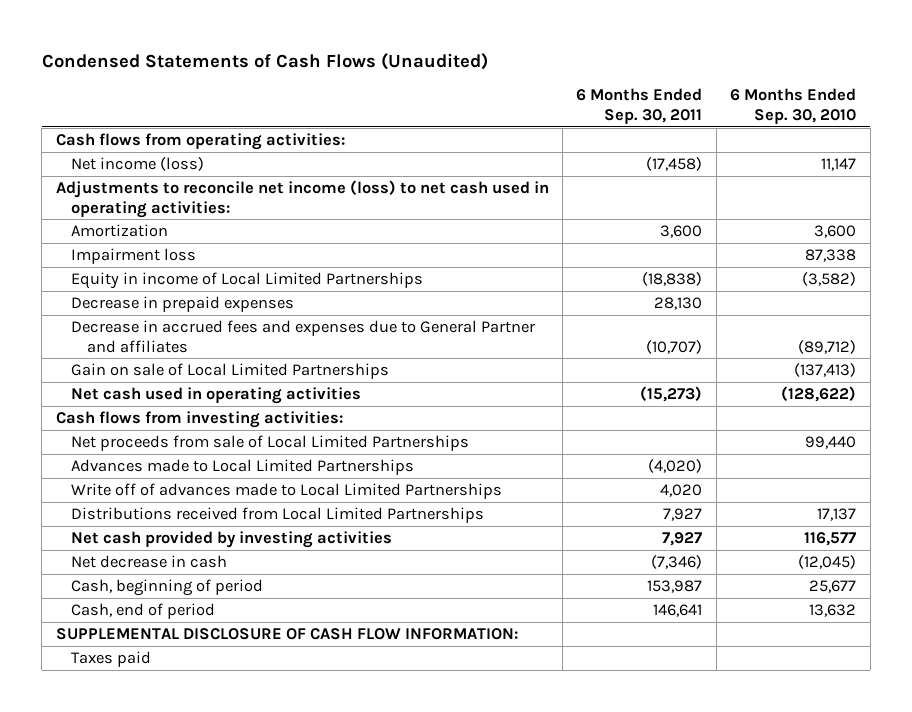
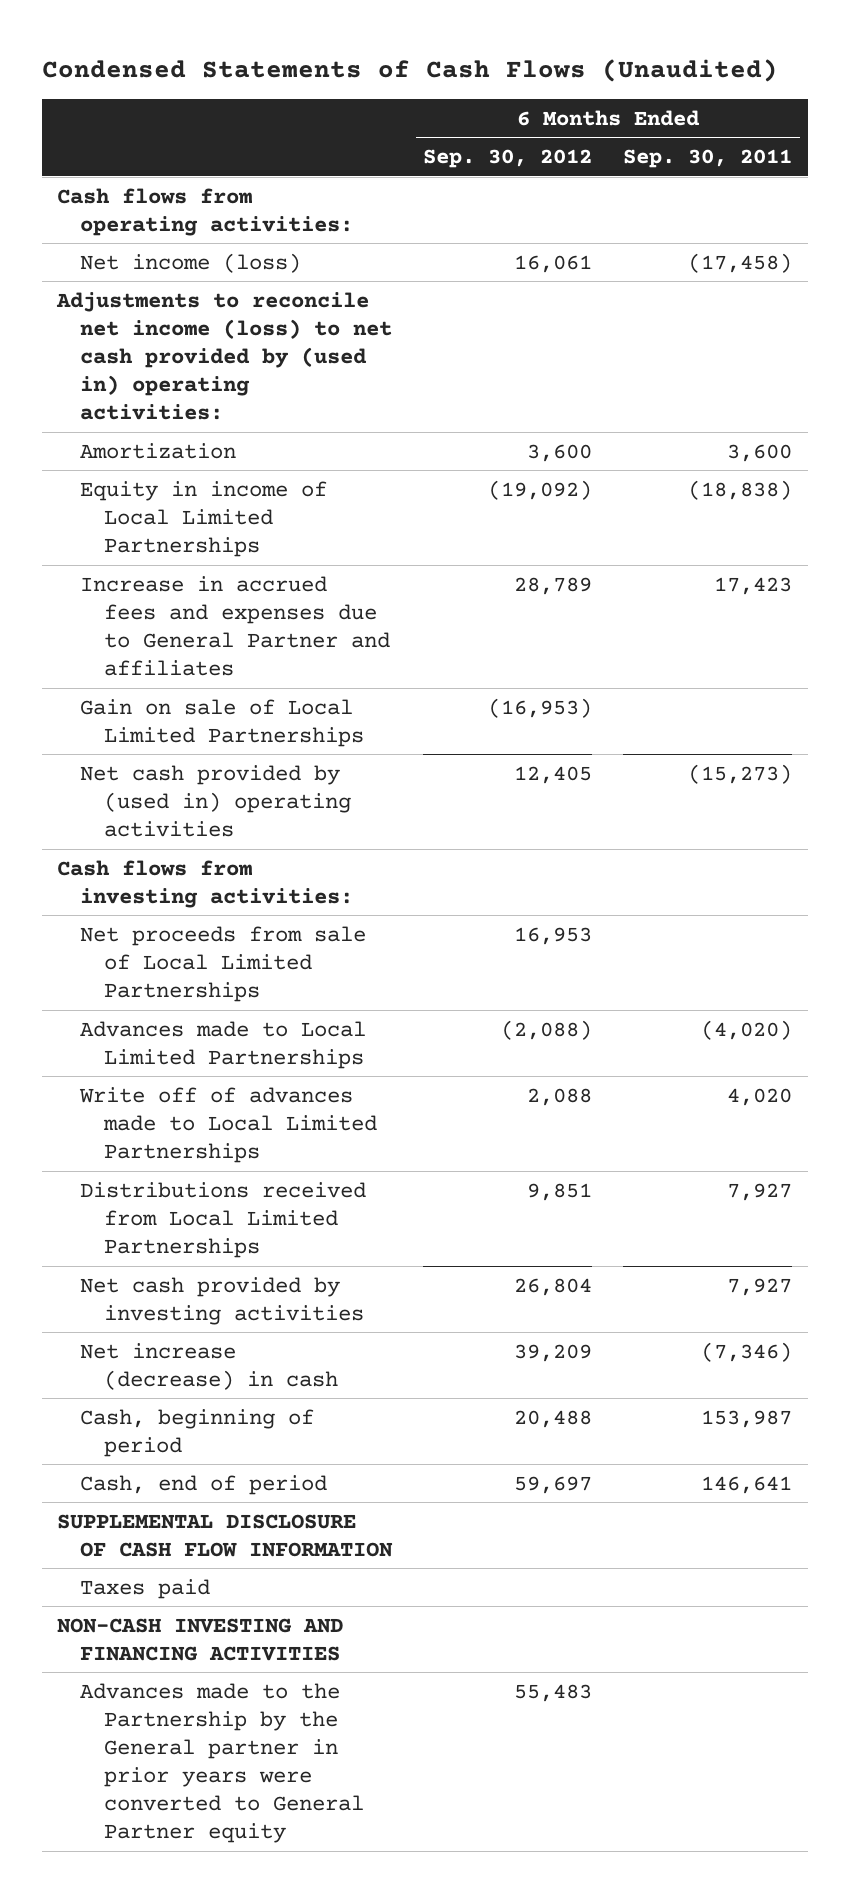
- | 6 Months Ended Sep. 30, 2011 | 6 Months Ended Sep. 30, 2010
+ | 6 Months Ended Sep. 30, 2012 | 6 Months Ended Sep. 30, 2011
- Adjustments to reconcile net income (loss) to net cash used in operating activities:
+ Adjustments to reconcile net income (loss) to net cash provided by (used in) operating activities:
- Impairment loss | | 87,338
- Decrease in prepaid expenses | 28,130 |
- Decrease in accrued fees and expenses due to General Partner and affiliates | (10,707) | (89,712)
+ Increase in accrued fees and expenses due to General Partner and affiliates | 28,789 | 17,423
- Net cash used in operating activities | (15,273) | (128,622)
+ Net cash provided by (used in) operating activities | 12,405 | (15,273)
- Net decrease in cash | (7,346) | (12,045)
+ Net increase (decrease) in cash | 39,209 | (7,346)
- SUPPLEMENTAL DISCLOSURE OF CASH FLOW INFORMATION:
+ SUPPLEMENTAL DISCLOSURE OF CASH FLOW INFORMATION
+ NON-CASH INVESTING AND FINANCING ACTIVITIES
+ Advances made to the Partnership by the General partner in prior years were converted to General Partner equity | 55,483 |

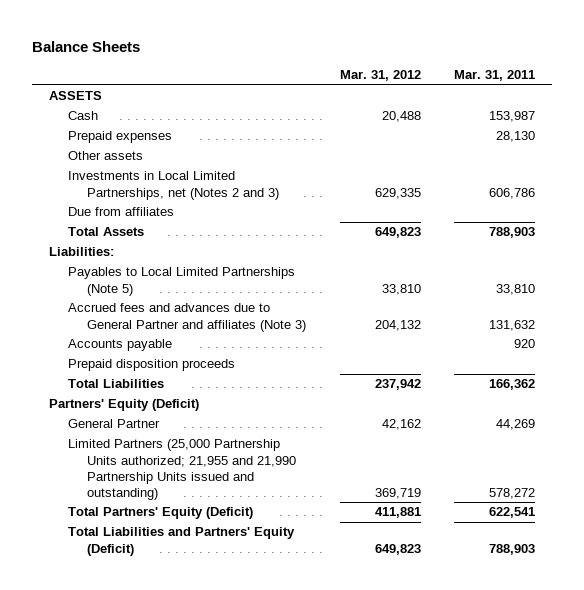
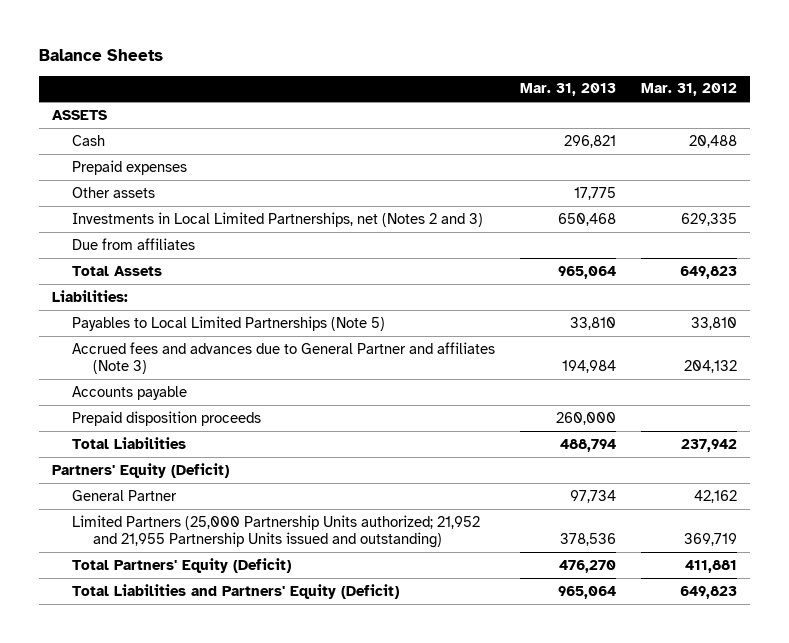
- | Mar. 31, 2012 | Mar. 31, 2011
+ | Mar. 31, 2013 | Mar. 31, 2012
- Limited Partners (25,000 Partnership Units authorized; 21,955 and 21,990 Partnership Units issued and outstanding) | 369,719 | 578,272
+ Limited Partners (25,000 Partnership Units authorized; 21,952 and 21,955 Partnership Units issued and outstanding) | 378,536 | 369,719

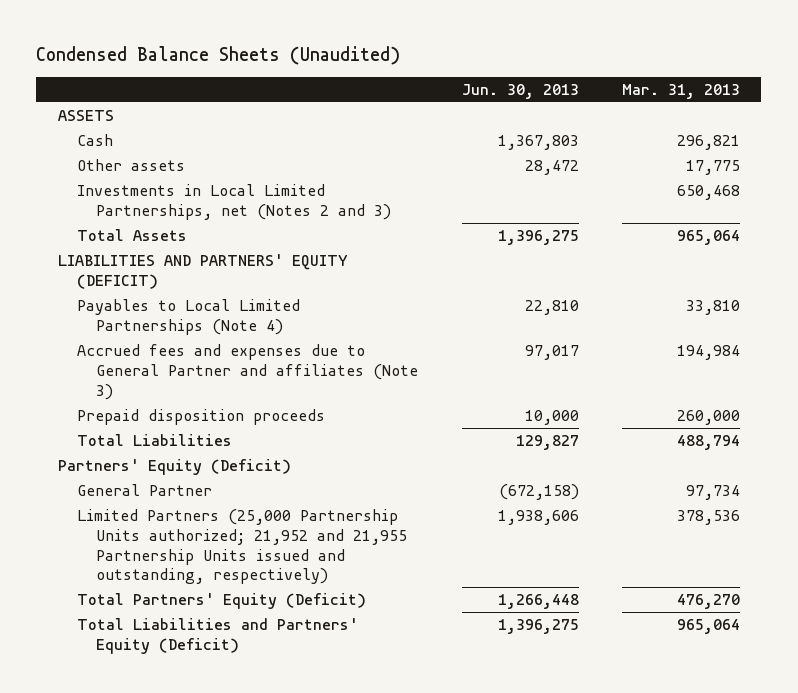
- Balance Sheets
+ Condensed Balance Sheets (Unaudited)
- | Mar. 31, 2013 | Mar. 31, 2012
+ | Jun. 30, 2013 | Mar. 31, 2013
- Prepaid expenses
- Due from affiliates
- Liabilities:
- Payables to Local Limited Partnerships (Note 5) | 33,810 | 33,810
- Accrued fees and advances due to General Partner and affiliates (Note 3) | 194,984 | 204,132
- Accounts payable
+ LIABILITIES AND PARTNERS' EQUITY (DEFICIT)
+ Payables to Local Limited Partnerships (Note 4) | 22,810 | 33,810
+ Accrued fees and expenses due to General Partner and affiliates (Note 3) | 97,017 | 194,984
- Limited Partners (25,000 Partnership Units authorized; 21,952 and 21,955 Partnership Units issued and outstanding) | 378,536 | 369,719
+ Limited Partners (25,000 Partnership Units authorized; 21,952 and 21,955 Partnership Units issued and outstanding, respectively) | 1,938,606 | 378,536

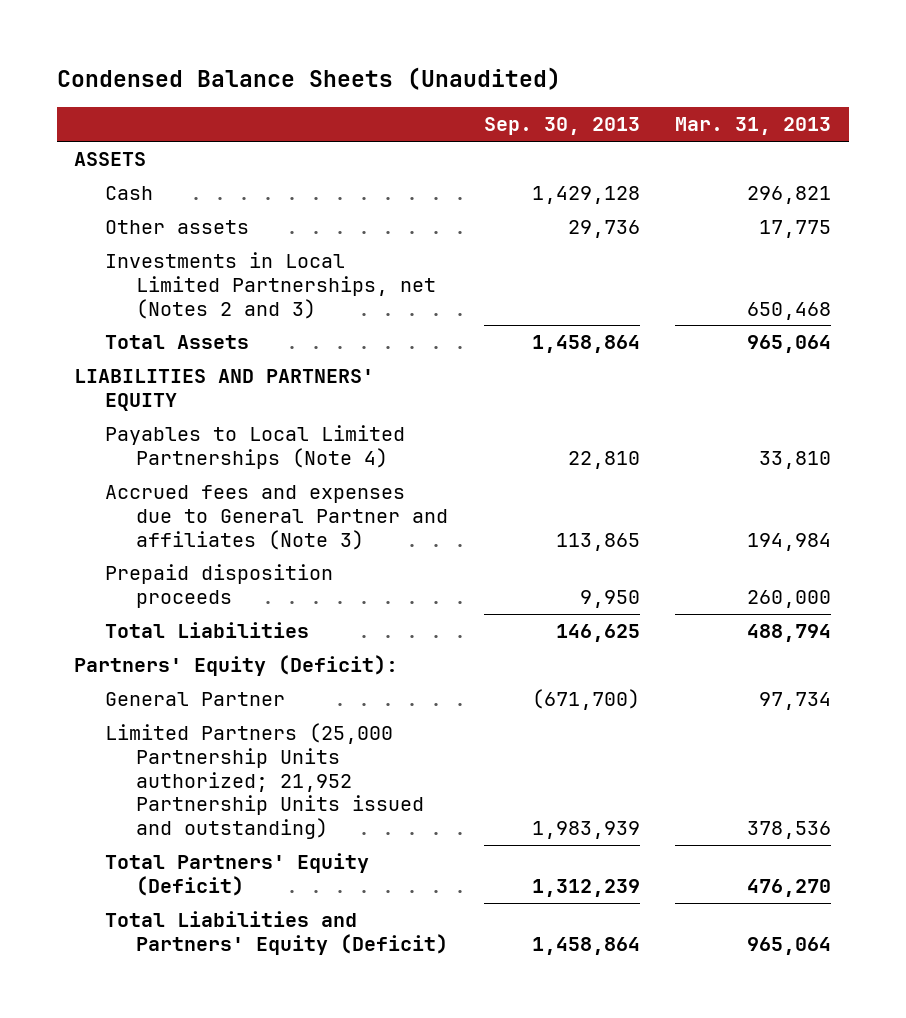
- | Jun. 30, 2013 | Mar. 31, 2013
+ | Sep. 30, 2013 | Mar. 31, 2013
- LIABILITIES AND PARTNERS' EQUITY (DEFICIT)
+ LIABILITIES AND PARTNERS' EQUITY
- Partners' Equity (Deficit)
+ Partners' Equity (Deficit):
- Limited Partners (25,000 Partnership Units authorized; 21,952 and 21,955 Partnership Units issued and outstanding, respectively) | 1,938,606 | 378,536
+ Limited Partners (25,000 Partnership Units authorized; 21,952 Partnership Units issued and outstanding) | 1,983,939 | 378,536

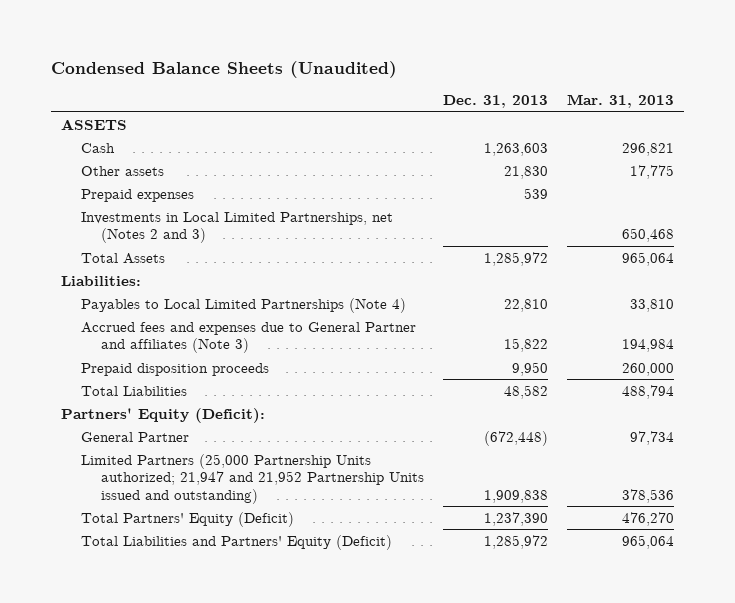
- | Sep. 30, 2013 | Mar. 31, 2013
+ | Dec. 31, 2013 | Mar. 31, 2013
+ Prepaid expenses | 539 |
- LIABILITIES AND PARTNERS' EQUITY
+ Liabilities:
- Limited Partners (25,000 Partnership Units authorized; 21,952 Partnership Units issued and outstanding) | 1,983,939 | 378,536
+ Limited Partners (25,000 Partnership Units authorized; 21,947 and 21,952 Partnership Units issued and outstanding) | 1,909,838 | 378,536

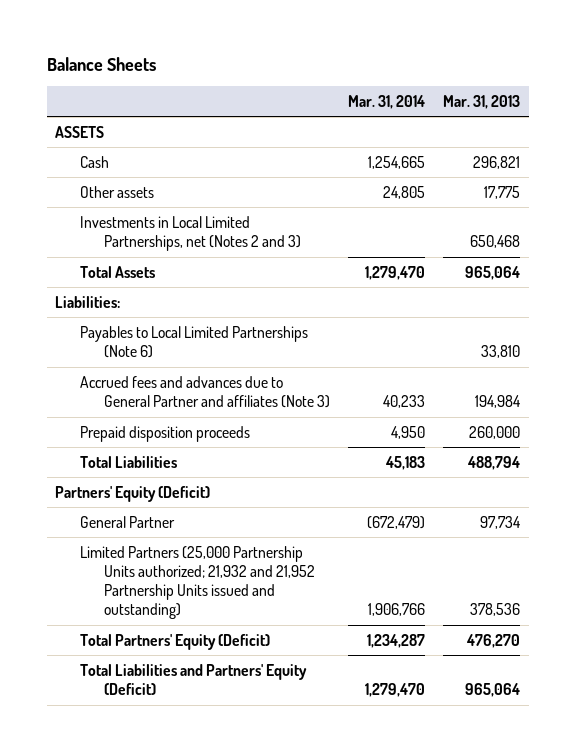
- Condensed Balance Sheets (Unaudited)
+ Balance Sheets
- | Dec. 31, 2013 | Mar. 31, 2013
+ | Mar. 31, 2014 | Mar. 31, 2013
- Prepaid expenses | 539 |
- Payables to Local Limited Partnerships (Note 4) | 22,810 | 33,810
- Accrued fees and expenses due to General Partner and affiliates (Note 3) | 15,822 | 194,984
+ Payables to Local Limited Partnerships (Note 6) | | 33,810
+ Accrued fees and advances due to General Partner and affiliates (Note 3) | 40,233 | 194,984
- Partners' Equity (Deficit):
+ Partners' Equity (Deficit)
- Limited Partners (25,000 Partnership Units authorized; 21,947 and 21,952 Partnership Units issued and outstanding) | 1,909,838 | 378,536
+ Limited Partners (25,000 Partnership Units authorized; 21,932 and 21,952 Partnership Units issued and outstanding) | 1,906,766 | 378,536

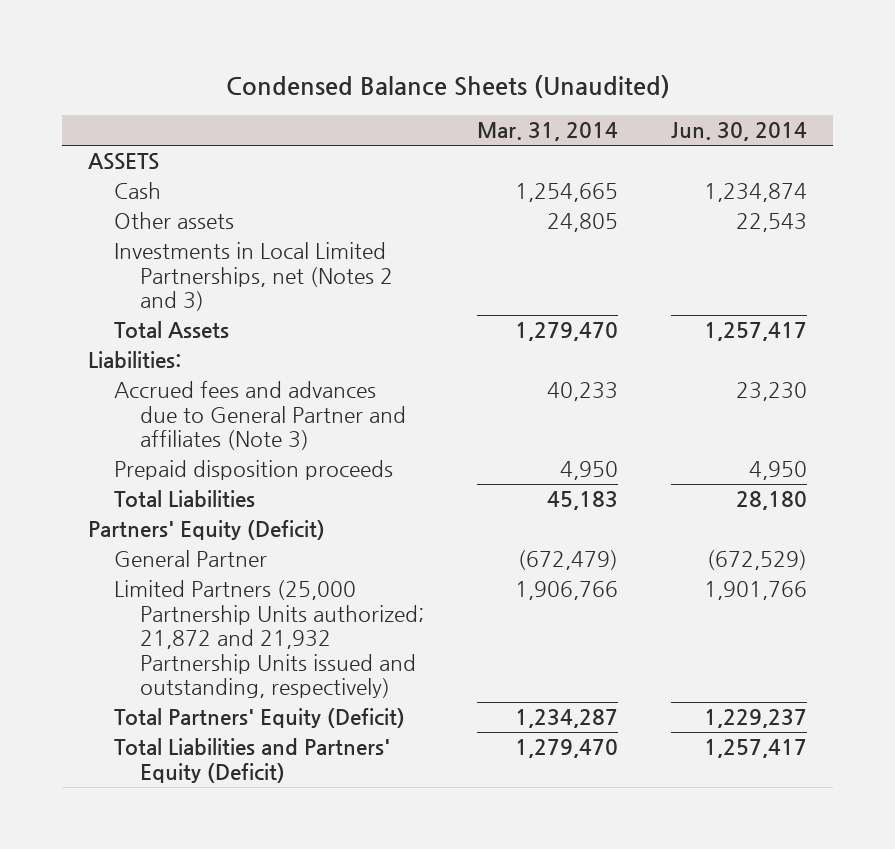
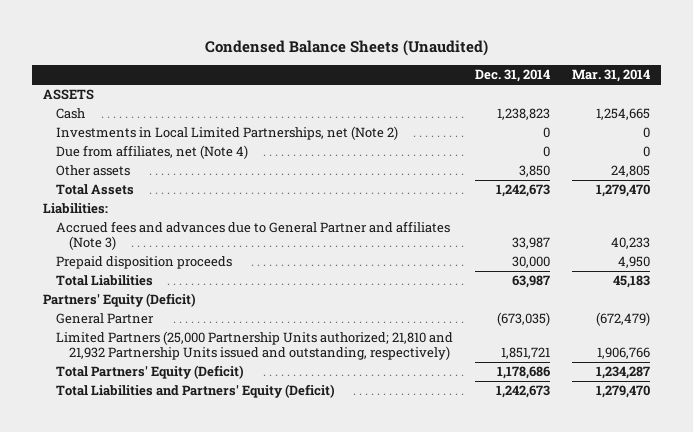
- | Mar. 31, 2014 | Jun. 30, 2014
+ | Dec. 31, 2014 | Mar. 31, 2014
+ Investments in Local Limited Partnerships, net (Note 2) | 0 | 0
+ Due from affiliates, net (Note 4) | 0 | 0
- Investments in Local Limited Partnerships, net (Notes 2 and 3)
- Limited Partners (25,000 Partnership Units authorized; 21,872 and 21,932 Partnership Units issued and outstanding, respectively) | 1,906,766 | 1,901,766
+ Limited Partners (25,000 Partnership Units authorized; 21,810 and 21,932 Partnership Units issued and outstanding, respectively) | 1,851,721 | 1,906,766

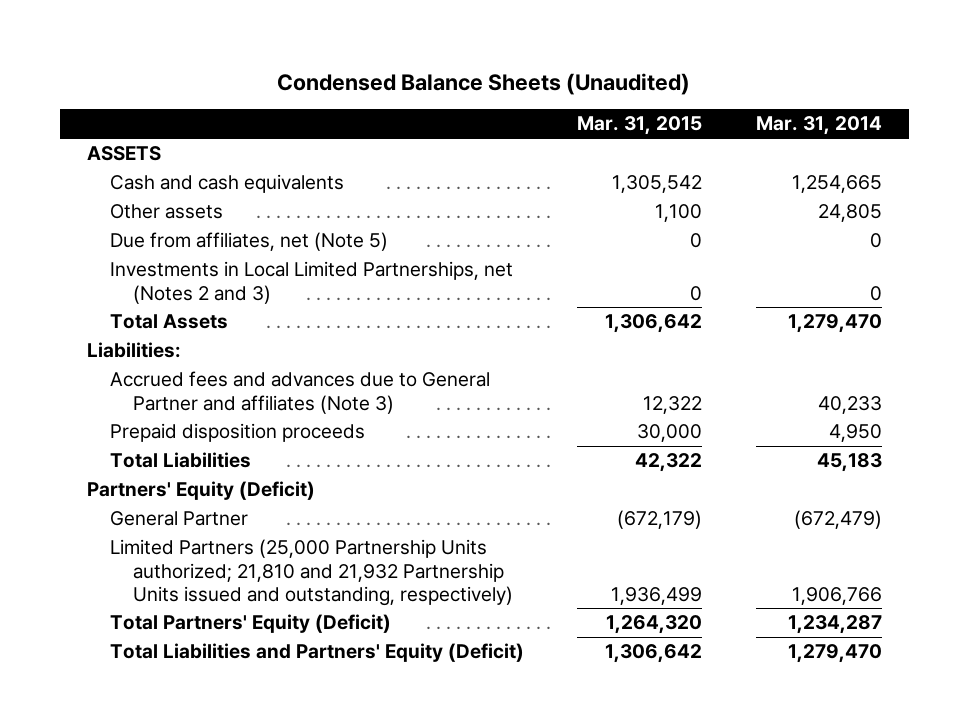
- | Dec. 31, 2014 | Mar. 31, 2014
+ | Mar. 31, 2015 | Mar. 31, 2014
- Cash | 1,238,823 | 1,254,665
- Investments in Local Limited Partnerships, net (Note 2) | 0 | 0
- Due from affiliates, net (Note 4) | 0 | 0
+ Cash and cash equivalents | 1,305,542 | 1,254,665
+ Due from affiliates, net (Note 5) | 0 | 0
+ Investments in Local Limited Partnerships, net (Notes 2 and 3) | 0 | 0

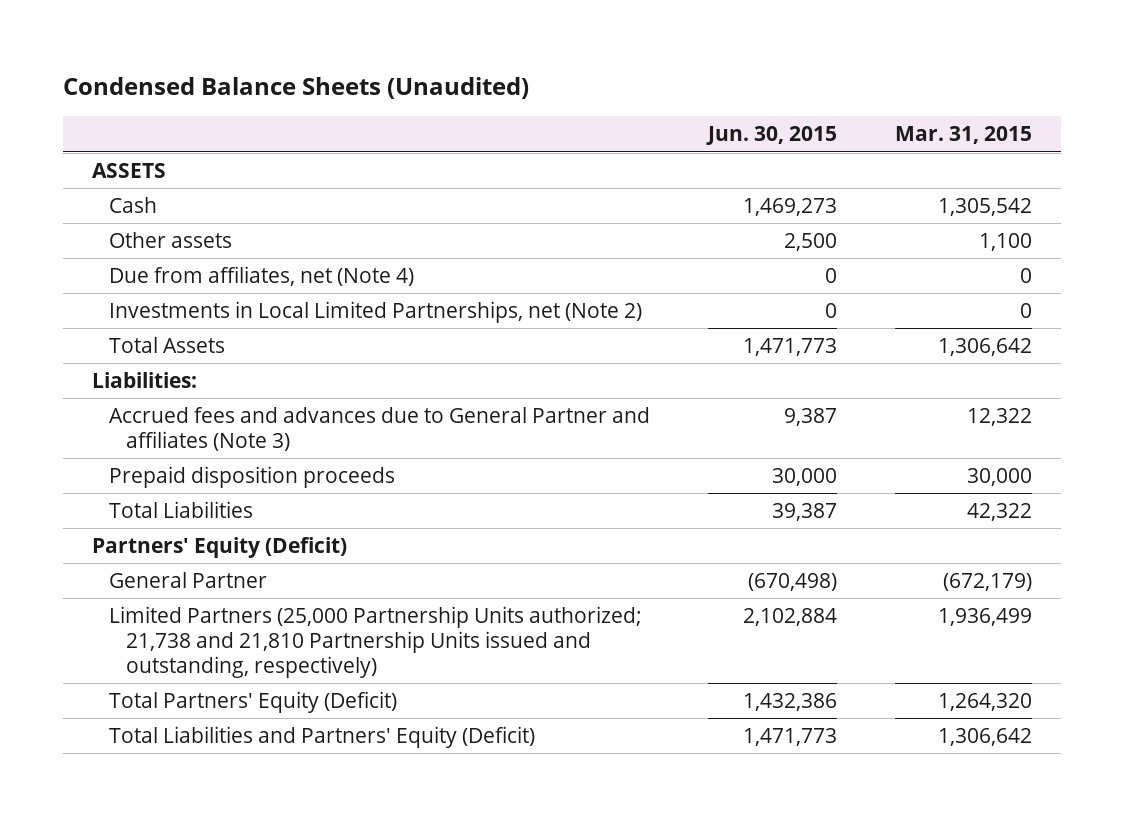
- | Mar. 31, 2015 | Mar. 31, 2014
+ | Jun. 30, 2015 | Mar. 31, 2015
- Cash and cash equivalents | 1,305,542 | 1,254,665
+ Cash | 1,469,273 | 1,305,542
- Due from affiliates, net (Note 5) | 0 | 0
- Investments in Local Limited Partnerships, net (Notes 2 and 3) | 0 | 0
+ Due from affiliates, net (Note 4) | 0 | 0
+ Investments in Local Limited Partnerships, net (Note 2) | 0 | 0
- Limited Partners (25,000 Partnership Units authorized; 21,810 and 21,932 Partnership Units issued and outstanding, respectively) | 1,936,499 | 1,906,766
+ Limited Partners (25,000 Partnership Units authorized; 21,738 and 21,810 Partnership Units issued and outstanding, respectively) | 2,102,884 | 1,936,499

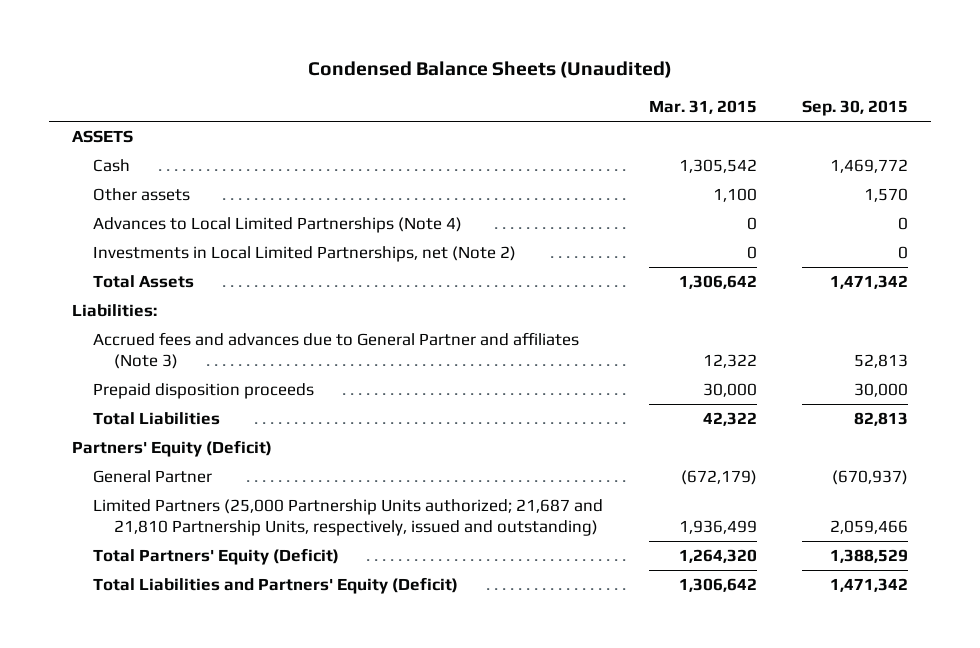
- | Jun. 30, 2015 | Mar. 31, 2015
+ | Mar. 31, 2015 | Sep. 30, 2015
- Due from affiliates, net (Note 4) | 0 | 0
+ Advances to Local Limited Partnerships (Note 4) | 0 | 0
- Limited Partners (25,000 Partnership Units authorized; 21,738 and 21,810 Partnership Units issued and outstanding, respectively) | 2,102,884 | 1,936,499
+ Limited Partners (25,000 Partnership Units authorized; 21,687 and 21,810 Partnership Units, respectively, issued and outstanding) | 1,936,499 | 2,059,466

